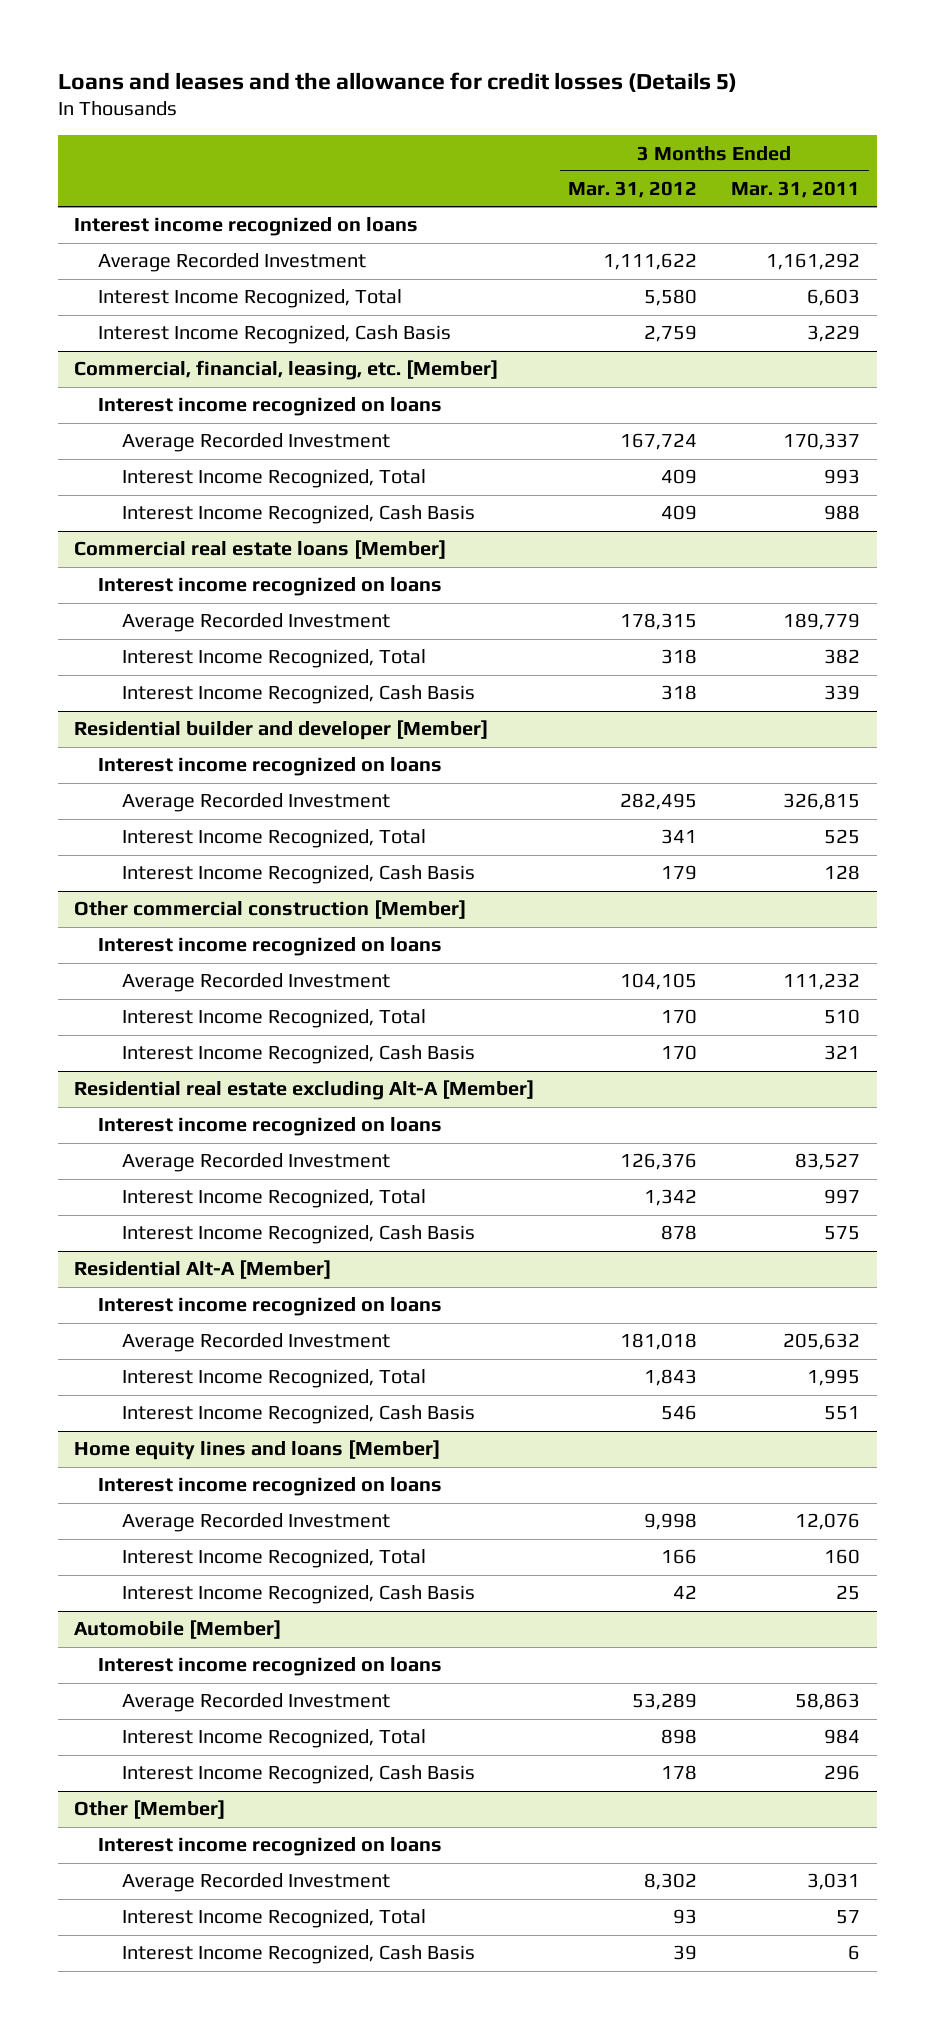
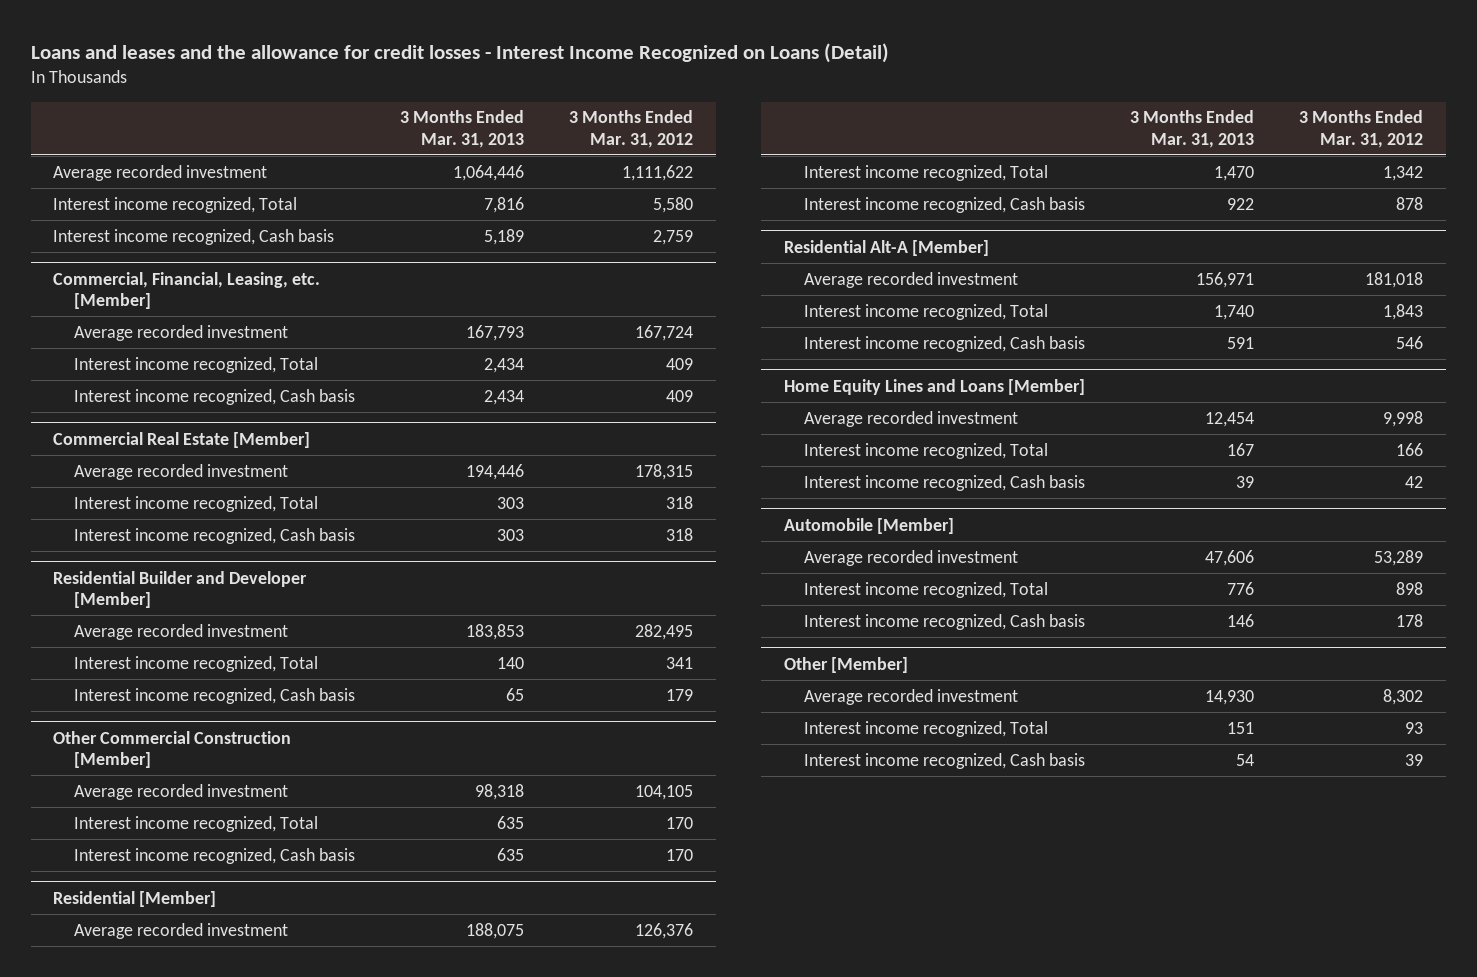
- Loans and leases and the allowance for credit losses (Details 5)
+ Loans and leases and the allowance for credit losses - Interest Income Recognized on Loans (Detail)
- | 3 Months Ended Mar. 31, 2012 | 3 Months Ended Mar. 31, 2011
+ | 3 Months Ended Mar. 31, 2013 | 3 Months Ended Mar. 31, 2012
- Interest income recognized on loans
- Average Recorded Investment | 1,111,622 | 1,161,292
- Interest Income Recognized, Total | 5,580 | 6,603
- Interest Income Recognized, Cash Basis | 2,759 | 3,229
- Commercial, financial, leasing, etc. [Member]
- Interest income recognized on loans
- Average Recorded Investment | 167,724 | 170,337
- Interest Income Recognized, Total | 409 | 993
- Interest Income Recognized, Cash Basis | 409 | 988
- Commercial real estate loans [Member]
- Interest income recognized on loans
- Average Recorded Investment | 178,315 | 189,779
- Interest Income Recognized, Total | 318 | 382
- Interest Income Recognized, Cash Basis | 318 | 339
- Residential builder and developer [Member]
- Interest income recognized on loans
- Average Recorded Investment | 282,495 | 326,815
- Interest Income Recognized, Total | 341 | 525
- Interest Income Recognized, Cash Basis | 179 | 128
- Other commercial construction [Member]
- Interest income recognized on loans
- Average Recorded Investment | 104,105 | 111,232
- Interest Income Recognized, Total | 170 | 510
- Interest Income Recognized, Cash Basis | 170 | 321
- Residential real estate excluding Alt-A [Member]
- Interest income recognized on loans
- Average Recorded Investment | 126,376 | 83,527
- Interest Income Recognized, Total | 1,342 | 997
- Interest Income Recognized, Cash Basis | 878 | 575
+ Average recorded investment | 1,064,446 | 1,111,622
+ Interest income recognized, Total | 7,816 | 5,580
+ Interest income recognized, Cash basis | 5,189 | 2,759
+ Commercial, Financial, Leasing, etc. [Member]
+ Average recorded investment | 167,793 | 167,724
+ Interest income recognized, Total | 2,434 | 409
+ Interest income recognized, Cash basis | 2,434 | 409
+ Commercial Real Estate [Member]
+ Average recorded investment | 194,446 | 178,315
+ Interest income recognized, Total | 303 | 318
+ Interest income recognized, Cash basis | 303 | 318
+ Residential Builder and Developer [Member]
+ Average recorded investment | 183,853 | 282,495
+ Interest income recognized, Total | 140 | 341
+ Interest income recognized, Cash basis | 65 | 179
+ Other Commercial Construction [Member]
+ Average recorded investment | 98,318 | 104,105
+ Interest income recognized, Total | 635 | 170
+ Interest income recognized, Cash basis | 635 | 170
+ Residential [Member]
+ Average recorded investment | 188,075 | 126,376
+ Interest income recognized, Total | 1,470 | 1,342
+ Interest income recognized, Cash basis | 922 | 878
@ Residential Alt-A [Member]
- Interest income recognized on loans
- Average Recorded Investment | 181,018 | 205,632
- Interest Income Recognized, Total | 1,843 | 1,995
- Interest Income Recognized, Cash Basis | 546 | 551
- Home equity lines and loans [Member]
- Interest income recognized on loans
- Average Recorded Investment | 9,998 | 12,076
- Interest Income Recognized, Total | 166 | 160
- Interest Income Recognized, Cash Basis | 42 | 25
@ Residential Alt-A [Member]
+ Average recorded investment | 156,971 | 181,018
+ Interest income recognized, Total | 1,740 | 1,843
+ Interest income recognized, Cash basis | 591 | 546
+ Home Equity Lines and Loans [Member]
+ Average recorded investment | 12,454 | 9,998
+ Interest income recognized, Total | 167 | 166
+ Interest income recognized, Cash basis | 39 | 42
@ Automobile [Member]
- Interest income recognized on loans
- Average Recorded Investment | 53,289 | 58,863
- Interest Income Recognized, Total | 898 | 984
- Interest Income Recognized, Cash Basis | 178 | 296
+ Average recorded investment | 47,606 | 53,289
+ Interest income recognized, Total | 776 | 898
+ Interest income recognized, Cash basis | 146 | 178
@ Other [Member]
- Interest income recognized on loans
- Average Recorded Investment | 8,302 | 3,031
- Interest Income Recognized, Total | 93 | 57
- Interest Income Recognized, Cash Basis | 39 | 6
+ Average recorded investment | 14,930 | 8,302
+ Interest income recognized, Total | 151 | 93
+ Interest income recognized, Cash basis | 54 | 39

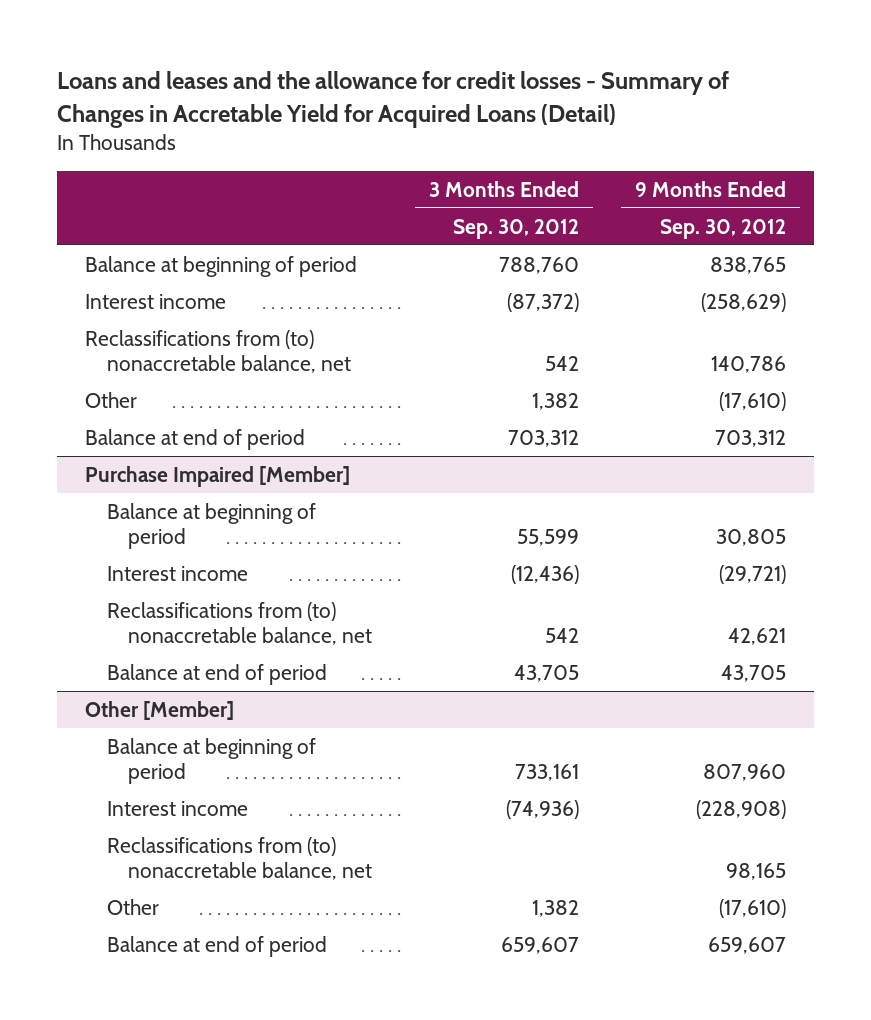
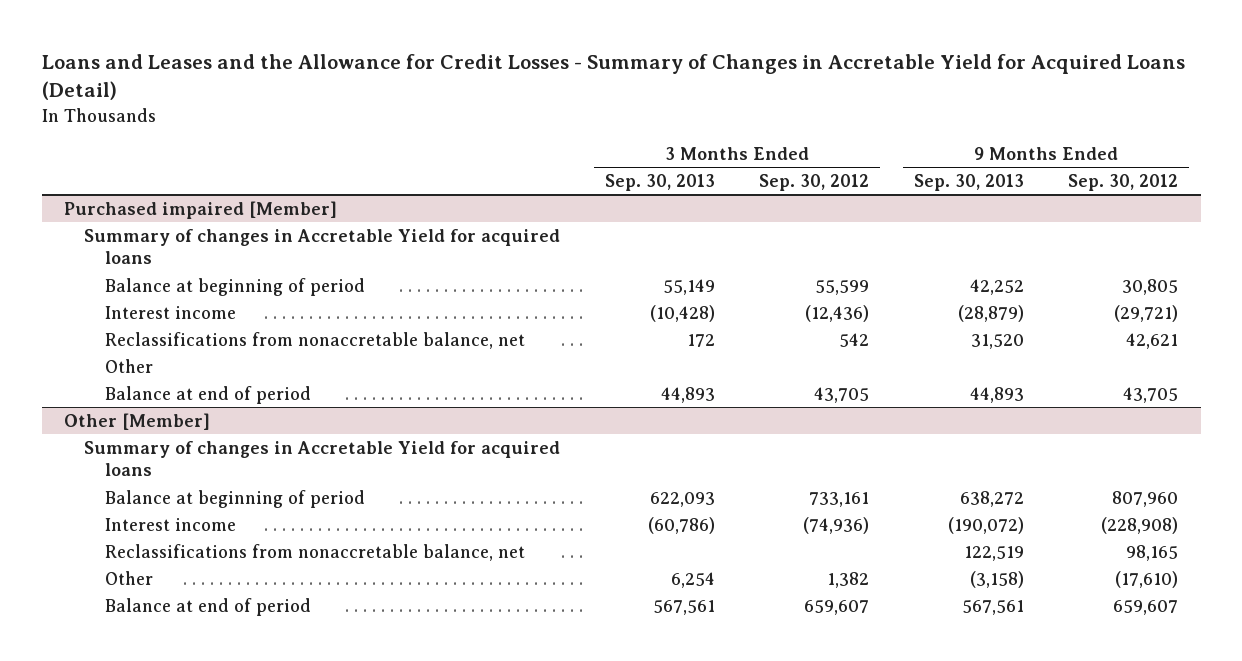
- Loans and leases and the allowance for credit losses - Summary of Changes in Accretable Yield for Acquired Loans (Detail)
+ Loans and Leases and the Allowance for Credit Losses - Summary of Changes in Accretable Yield for Acquired Loans (Detail)
- | 3 Months Ended Sep. 30, 2012 | 9 Months Ended Sep. 30, 2012
+ | 3 Months Ended Sep. 30, 2013 | 3 Months Ended Sep. 30, 2012 | 9 Months Ended Sep. 30, 2013 | 9 Months Ended Sep. 30, 2012
- Balance at beginning of period | 788,760 | 838,765
- Interest income | (87,372) | (258,629)
- Reclassifications from (to) nonaccretable balance, net | 542 | 140,786
- Other | 1,382 | (17,610)
- Balance at end of period | 703,312 | 703,312
- Purchase Impaired [Member]
+ Purchased impaired [Member]
+ Summary of changes in Accretable Yield for acquired loans
- Reclassifications from (to) nonaccretable balance, net | 542 | 42,621
+ Reclassifications from nonaccretable balance, net | 172 | 542 | 31,520 | 42,621
+ Other
@ Other [Member]
+ Summary of changes in Accretable Yield for acquired loans
- Reclassifications from (to) nonaccretable balance, net | | 98,165
+ Reclassifications from nonaccretable balance, net | | | 122,519 | 98,165

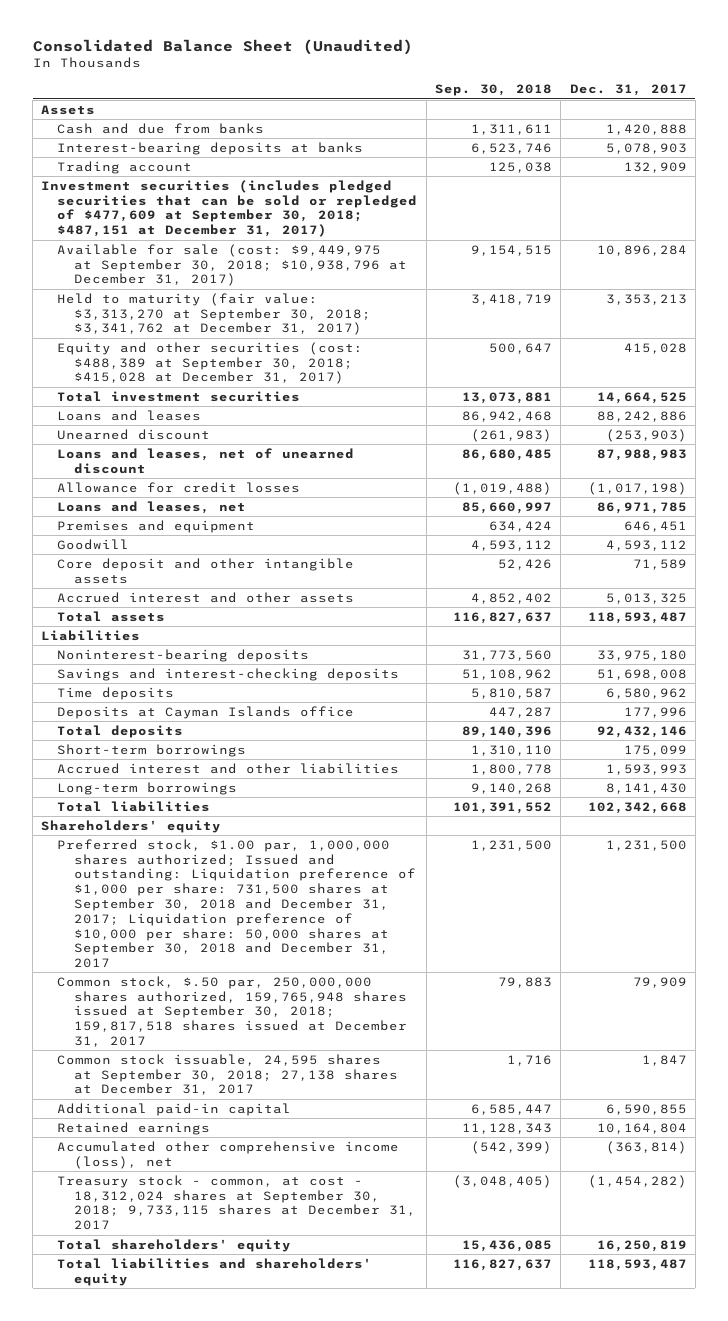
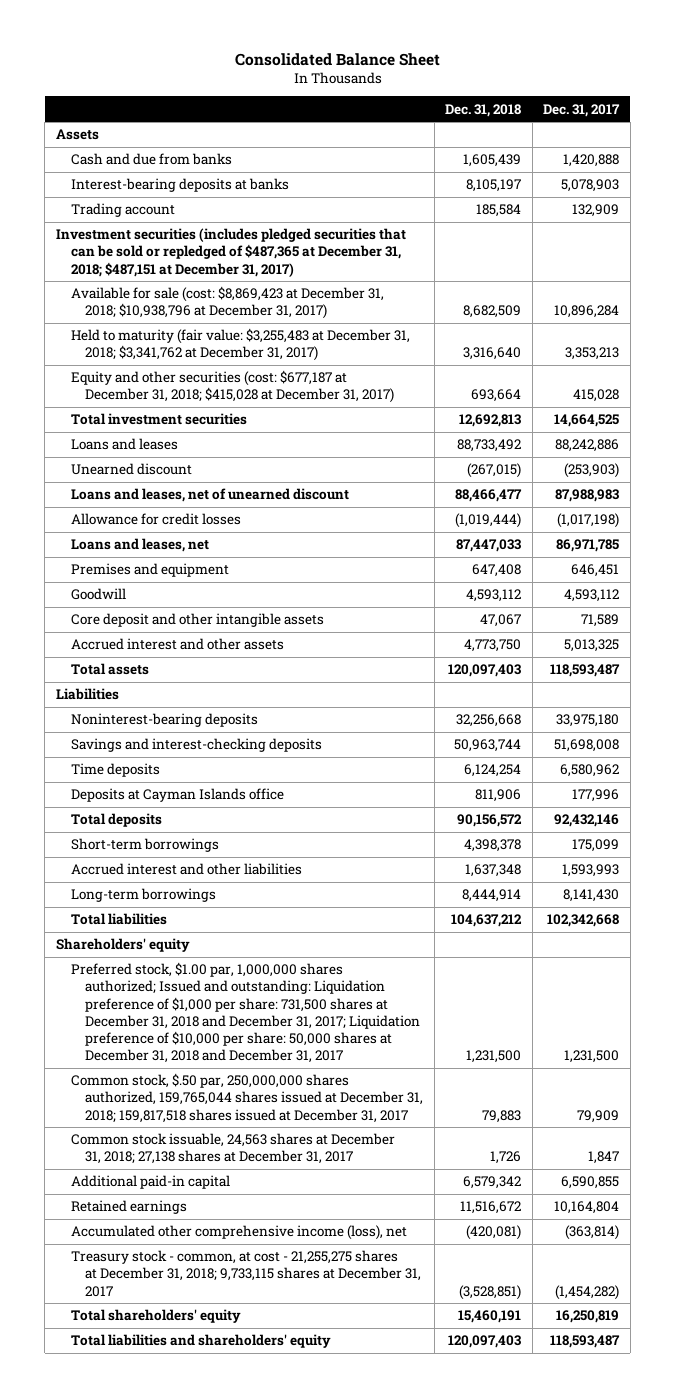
- Consolidated Balance Sheet (Unaudited)
+ Consolidated Balance Sheet
- | Sep. 30, 2018 | Dec. 31, 2017
+ | Dec. 31, 2018 | Dec. 31, 2017
- Investment securities (includes pledged securities that can be sold or repledged of $477,609 at September 30, 2018; $487,151 at December 31, 2017)
- Available for sale (cost: $9,449,975 at September 30, 2018; $10,938,796 at December 31, 2017) | 9,154,515 | 10,896,284
- Held to maturity (fair value: $3,313,270 at September 30, 2018; $3,341,762 at December 31, 2017) | 3,418,719 | 3,353,213
- Equity and other securities (cost: $488,389 at September 30, 2018; $415,028 at December 31, 2017) | 500,647 | 415,028
+ Investment securities (includes pledged securities that can be sold or repledged of $487,365 at December 31, 2018; $487,151 at December 31, 2017)
+ Available for sale (cost: $8,869,423 at December 31, 2018; $10,938,796 at December 31, 2017) | 8,682,509 | 10,896,284
+ Held to maturity (fair value: $3,255,483 at December 31, 2018; $3,341,762 at December 31, 2017) | 3,316,640 | 3,353,213
+ Equity and other securities (cost: $677,187 at December 31, 2018; $415,028 at December 31, 2017) | 693,664 | 415,028
- Preferred stock, $1.00 par, 1,000,000 shares authorized; Issued and outstanding: Liquidation preference of $1,000 per share: 731,500 shares at September 30, 2018 and December 31, 2017; Liquidation preference of $10,000 per share: 50,000 shares at September 30, 2018 and December 31, 2017 | 1,231,500 | 1,231,500
- Common stock, $.50 par, 250,000,000 shares authorized, 159,765,948 shares issued at September 30, 2018; 159,817,518 shares issued at December 31, 2017 | 79,883 | 79,909
- Common stock issuable, 24,595 shares at September 30, 2018; 27,138 shares at December 31, 2017 | 1,716 | 1,847
+ Preferred stock, $1.00 par, 1,000,000 shares authorized; Issued and outstanding: Liquidation preference of $1,000 per share: 731,500 shares at December 31, 2018 and December 31, 2017; Liquidation preference of $10,000 per share: 50,000 shares at December 31, 2018 and December 31, 2017 | 1,231,500 | 1,231,500
+ Common stock, $.50 par, 250,000,000 shares authorized, 159,765,044 shares issued at December 31, 2018; 159,817,518 shares issued at December 31, 2017 | 79,883 | 79,909
+ Common stock issuable, 24,563 shares at December 31, 2018; 27,138 shares at December 31, 2017 | 1,726 | 1,847
- Treasury stock - common, at cost - 18,312,024 shares at September 30, 2018; 9,733,115 shares at December 31, 2017 | (3,048,405) | (1,454,282)
+ Treasury stock - common, at cost - 21,255,275 shares at December 31, 2018; 9,733,115 shares at December 31, 2017 | (3,528,851) | (1,454,282)

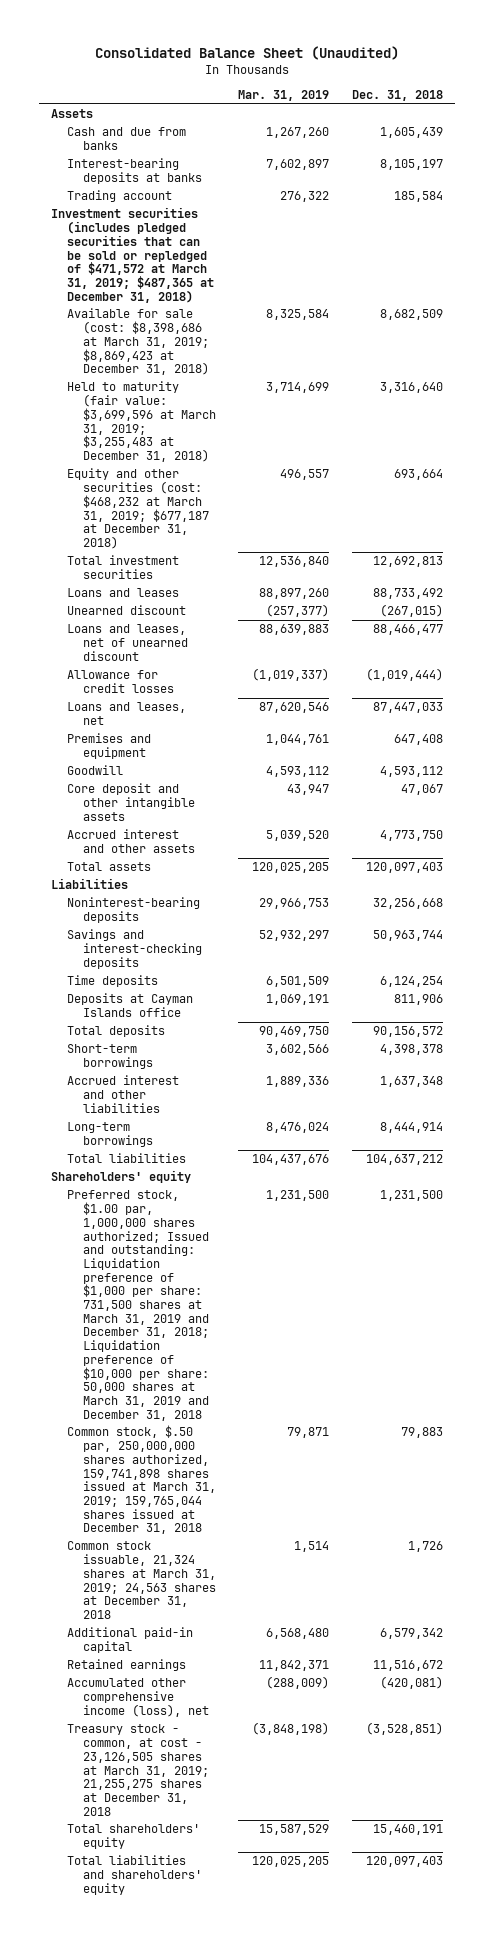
- Consolidated Balance Sheet
+ Consolidated Balance Sheet (Unaudited)
- | Dec. 31, 2018 | Dec. 31, 2017
+ | Mar. 31, 2019 | Dec. 31, 2018
- Investment securities (includes pledged securities that can be sold or repledged of $487,365 at December 31, 2018; $487,151 at December 31, 2017)
- Available for sale (cost: $8,869,423 at December 31, 2018; $10,938,796 at December 31, 2017) | 8,682,509 | 10,896,284
- Held to maturity (fair value: $3,255,483 at December 31, 2018; $3,341,762 at December 31, 2017) | 3,316,640 | 3,353,213
- Equity and other securities (cost: $677,187 at December 31, 2018; $415,028 at December 31, 2017) | 693,664 | 415,028
+ Investment securities (includes pledged securities that can be sold or repledged of $471,572 at March 31, 2019; $487,365 at December 31, 2018)
+ Available for sale (cost: $8,398,686 at March 31, 2019; $8,869,423 at December 31, 2018) | 8,325,584 | 8,682,509
+ Held to maturity (fair value: $3,699,596 at March 31, 2019; $3,255,483 at December 31, 2018) | 3,714,699 | 3,316,640
+ Equity and other securities (cost: $468,232 at March 31, 2019; $677,187 at December 31, 2018) | 496,557 | 693,664
- Preferred stock, $1.00 par, 1,000,000 shares authorized; Issued and outstanding: Liquidation preference of $1,000 per share: 731,500 shares at December 31, 2018 and December 31, 2017; Liquidation preference of $10,000 per share: 50,000 shares at December 31, 2018 and December 31, 2017 | 1,231,500 | 1,231,500
- Common stock, $.50 par, 250,000,000 shares authorized, 159,765,044 shares issued at December 31, 2018; 159,817,518 shares issued at December 31, 2017 | 79,883 | 79,909
- Common stock issuable, 24,563 shares at December 31, 2018; 27,138 shares at December 31, 2017 | 1,726 | 1,847
+ Preferred stock, $1.00 par, 1,000,000 shares authorized; Issued and outstanding: Liquidation preference of $1,000 per share: 731,500 shares at March 31, 2019 and December 31, 2018; Liquidation preference of $10,000 per share: 50,000 shares at March 31, 2019 and December 31, 2018 | 1,231,500 | 1,231,500
+ Common stock, $.50 par, 250,000,000 shares authorized, 159,741,898 shares issued at March 31, 2019; 159,765,044 shares issued at December 31, 2018 | 79,871 | 79,883
+ Common stock issuable, 21,324 shares at March 31, 2019; 24,563 shares at December 31, 2018 | 1,514 | 1,726
- Treasury stock - common, at cost - 21,255,275 shares at December 31, 2018; 9,733,115 shares at December 31, 2017 | (3,528,851) | (1,454,282)
+ Treasury stock - common, at cost - 23,126,505 shares at March 31, 2019; 21,255,275 shares at December 31, 2018 | (3,848,198) | (3,528,851)

